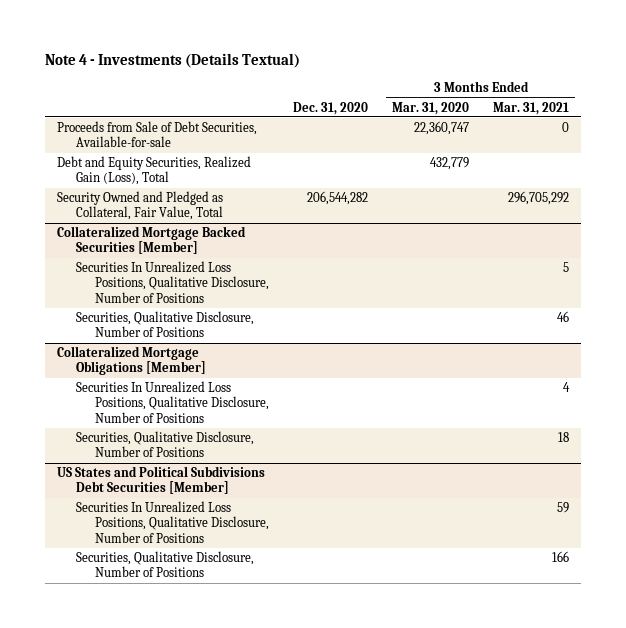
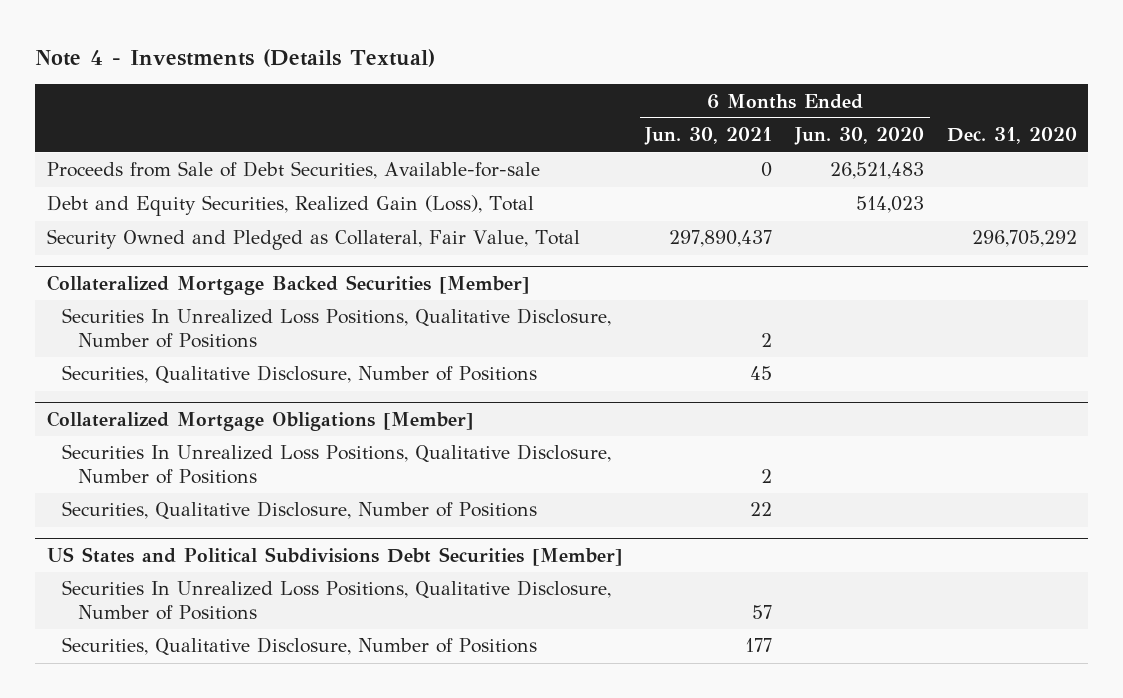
- | Dec. 31, 2020 | 3 Months Ended Mar. 31, 2020 | 3 Months Ended Mar. 31, 2021
+ | 6 Months Ended Jun. 30, 2021 | 6 Months Ended Jun. 30, 2020 | Dec. 31, 2020
- Security Owned and Pledged as Collateral, Fair Value, Total | 206,544,282 | | 296,705,292
+ Security Owned and Pledged as Collateral, Fair Value, Total | 297,890,437 | | 296,705,292

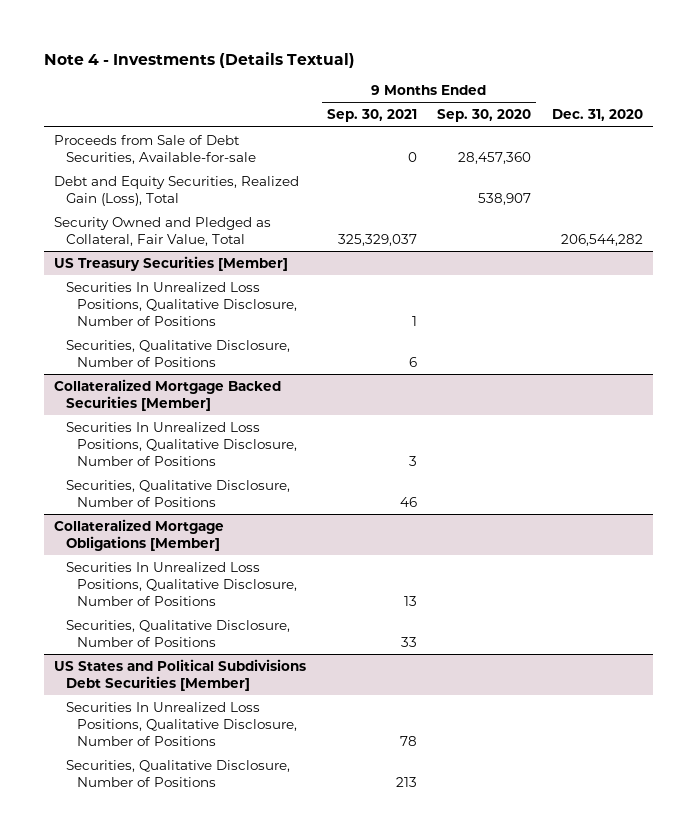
- | 6 Months Ended Jun. 30, 2021 | 6 Months Ended Jun. 30, 2020 | Dec. 31, 2020
+ | 9 Months Ended Sep. 30, 2021 | 9 Months Ended Sep. 30, 2020 | Dec. 31, 2020
- Security Owned and Pledged as Collateral, Fair Value, Total | 297,890,437 | | 296,705,292
+ Security Owned and Pledged as Collateral, Fair Value, Total | 325,329,037 | | 206,544,282
+ US Treasury Securities [Member]
+ Securities In Unrealized Loss Positions, Qualitative Disclosure, Number of Positions | 1 | |
+ Securities, Qualitative Disclosure, Number of Positions | 6 | |

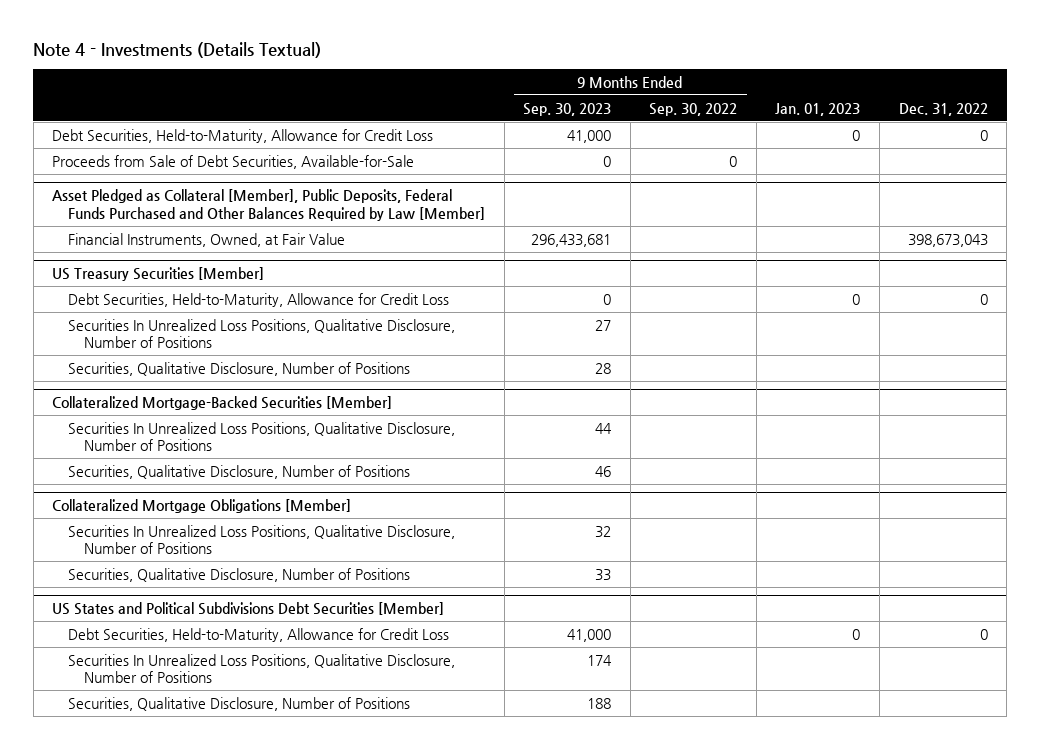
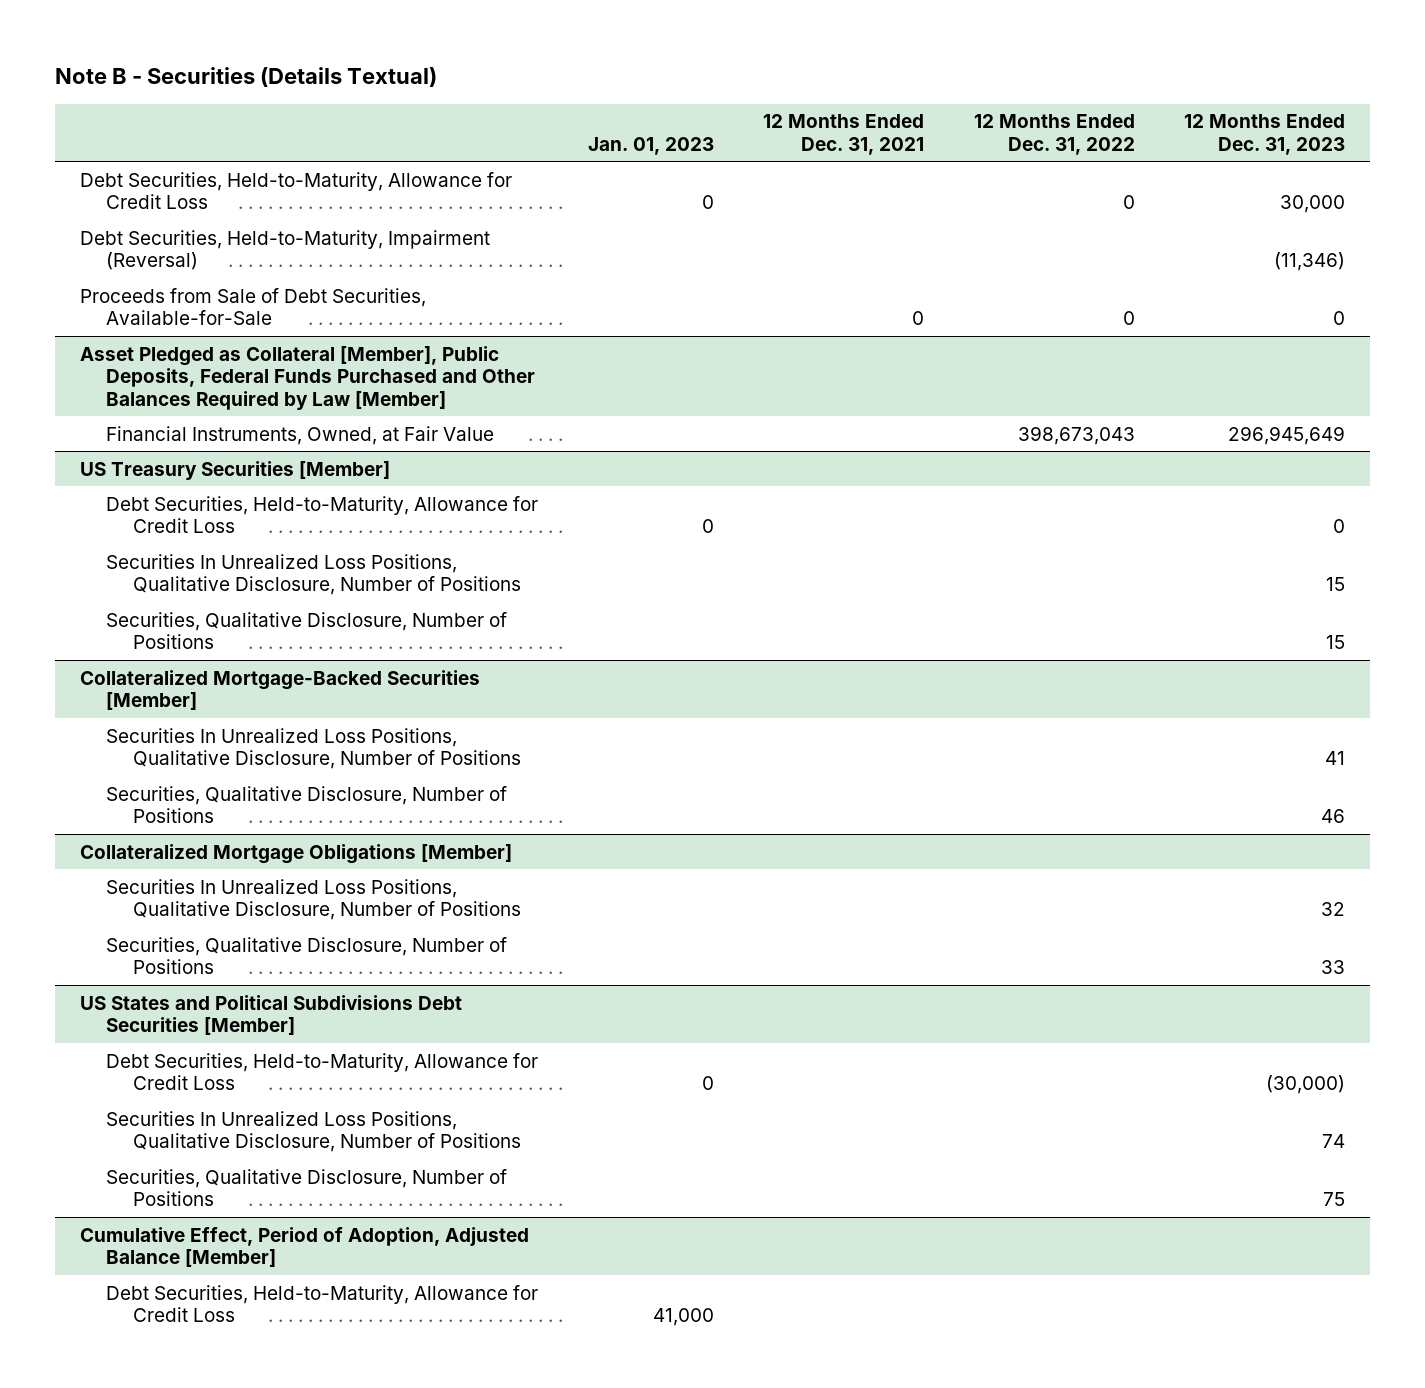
- Note 4 - Investments (Details Textual)
+ Note B - Securities (Details Textual)
- | 9 Months Ended Sep. 30, 2023 | 9 Months Ended Sep. 30, 2022 | Jan. 01, 2023 | Dec. 31, 2022
+ | Jan. 01, 2023 | 12 Months Ended Dec. 31, 2021 | 12 Months Ended Dec. 31, 2022 | 12 Months Ended Dec. 31, 2023
+ Debt Securities, Held-to-Maturity, Impairment (Reversal) | | | | (11,346)
+ Cumulative Effect, Period of Adoption, Adjusted Balance [Member]
+ Debt Securities, Held-to-Maturity, Allowance for Credit Loss | 41,000 | | |

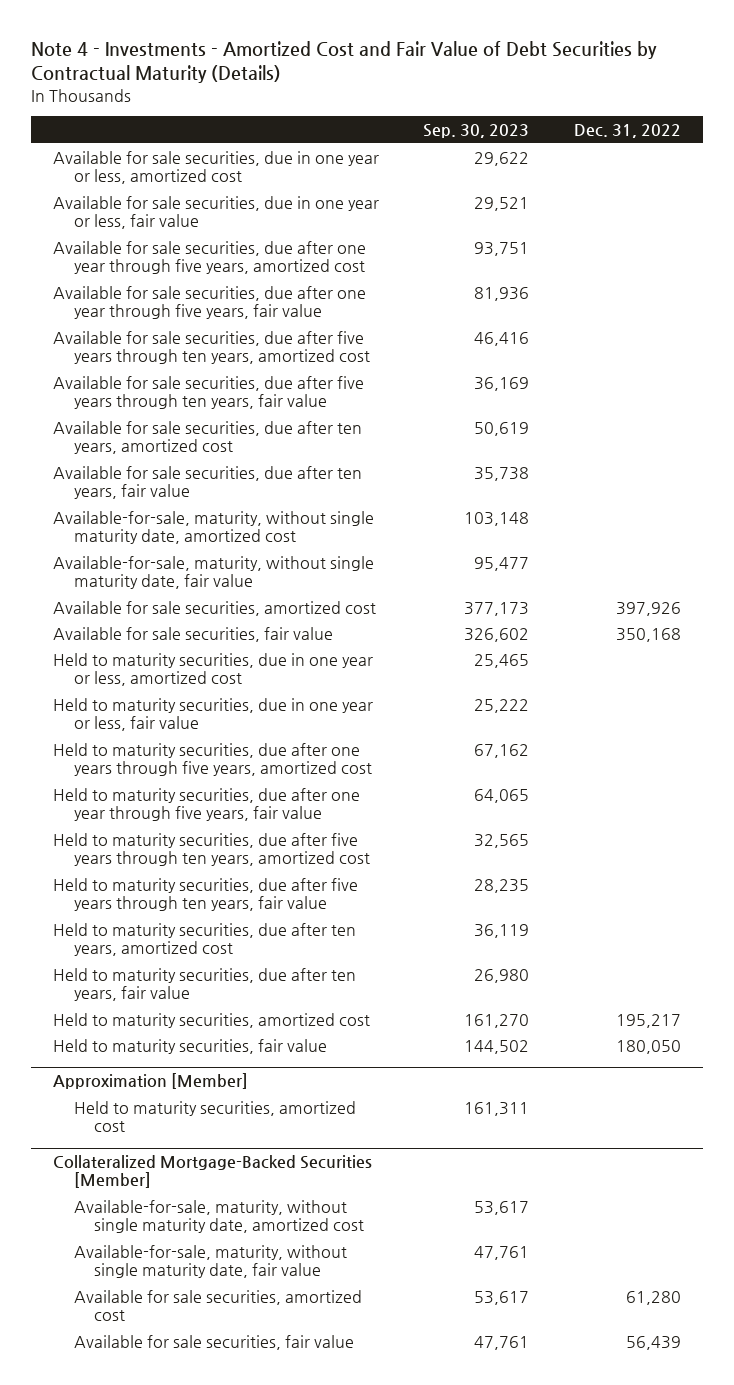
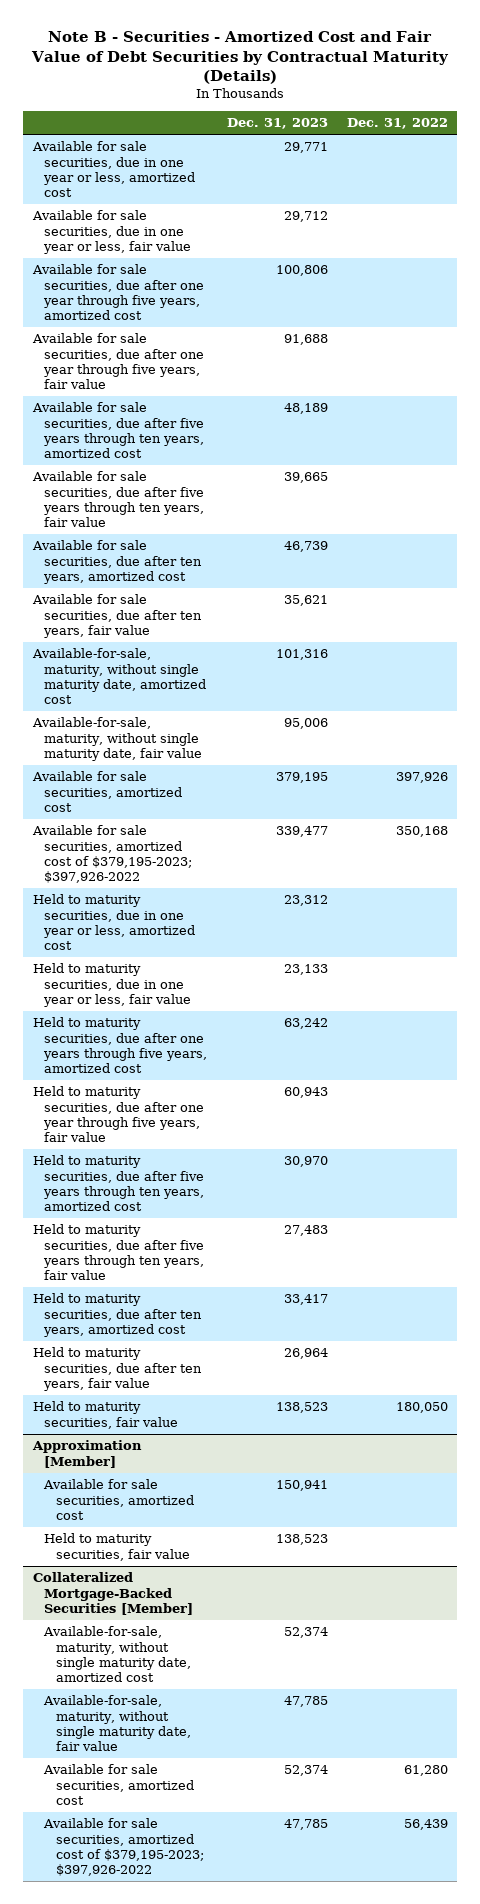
- Note 4 - Investments - Amortized Cost and Fair Value of Debt Securities by Contractual Maturity (Details)
+ Note B - Securities - Amortized Cost and Fair Value of Debt Securities by Contractual Maturity (Details)
- | Sep. 30, 2023 | Dec. 31, 2022
+ | Dec. 31, 2023 | Dec. 31, 2022
- Available for sale securities, fair value | 326,602 | 350,168
+ Available for sale securities, amortized cost of $379,195-2023; $397,926-2022 | 339,477 | 350,168
- Held to maturity securities, amortized cost | 161,270 | 195,217
@ Approximation [Member]
- Held to maturity securities, amortized cost | 161,311 |
+ Available for sale securities, amortized cost | 150,941 |
+ Held to maturity securities, fair value | 138,523 |
@ Collateralized Mortgage-Backed Securities [Member]
- Available for sale securities, fair value | 47,761 | 56,439
+ Available for sale securities, amortized cost of $379,195-2023; $397,926-2022 | 47,785 | 56,439

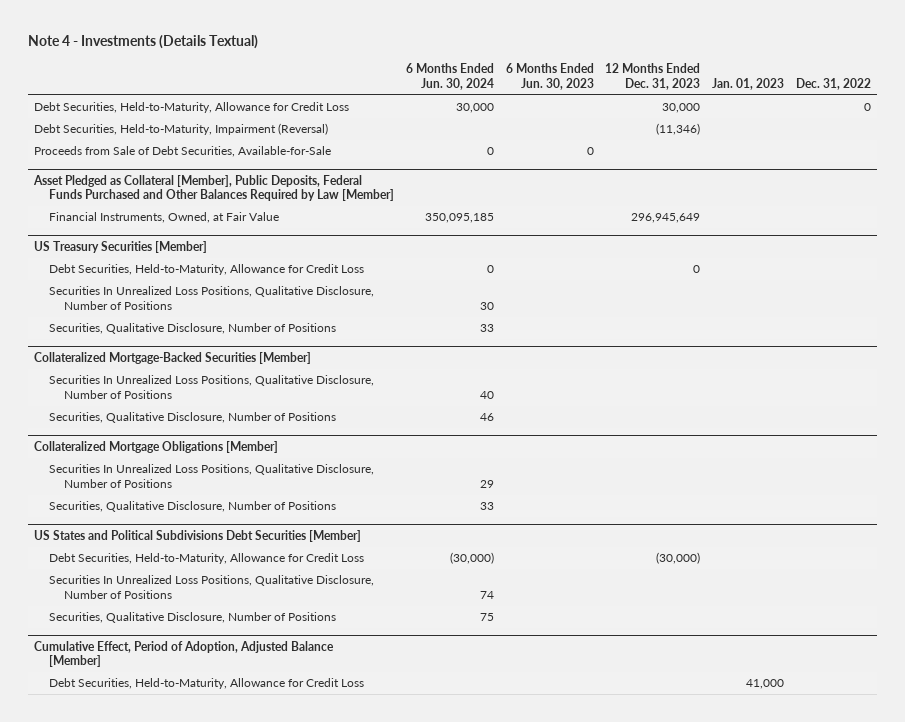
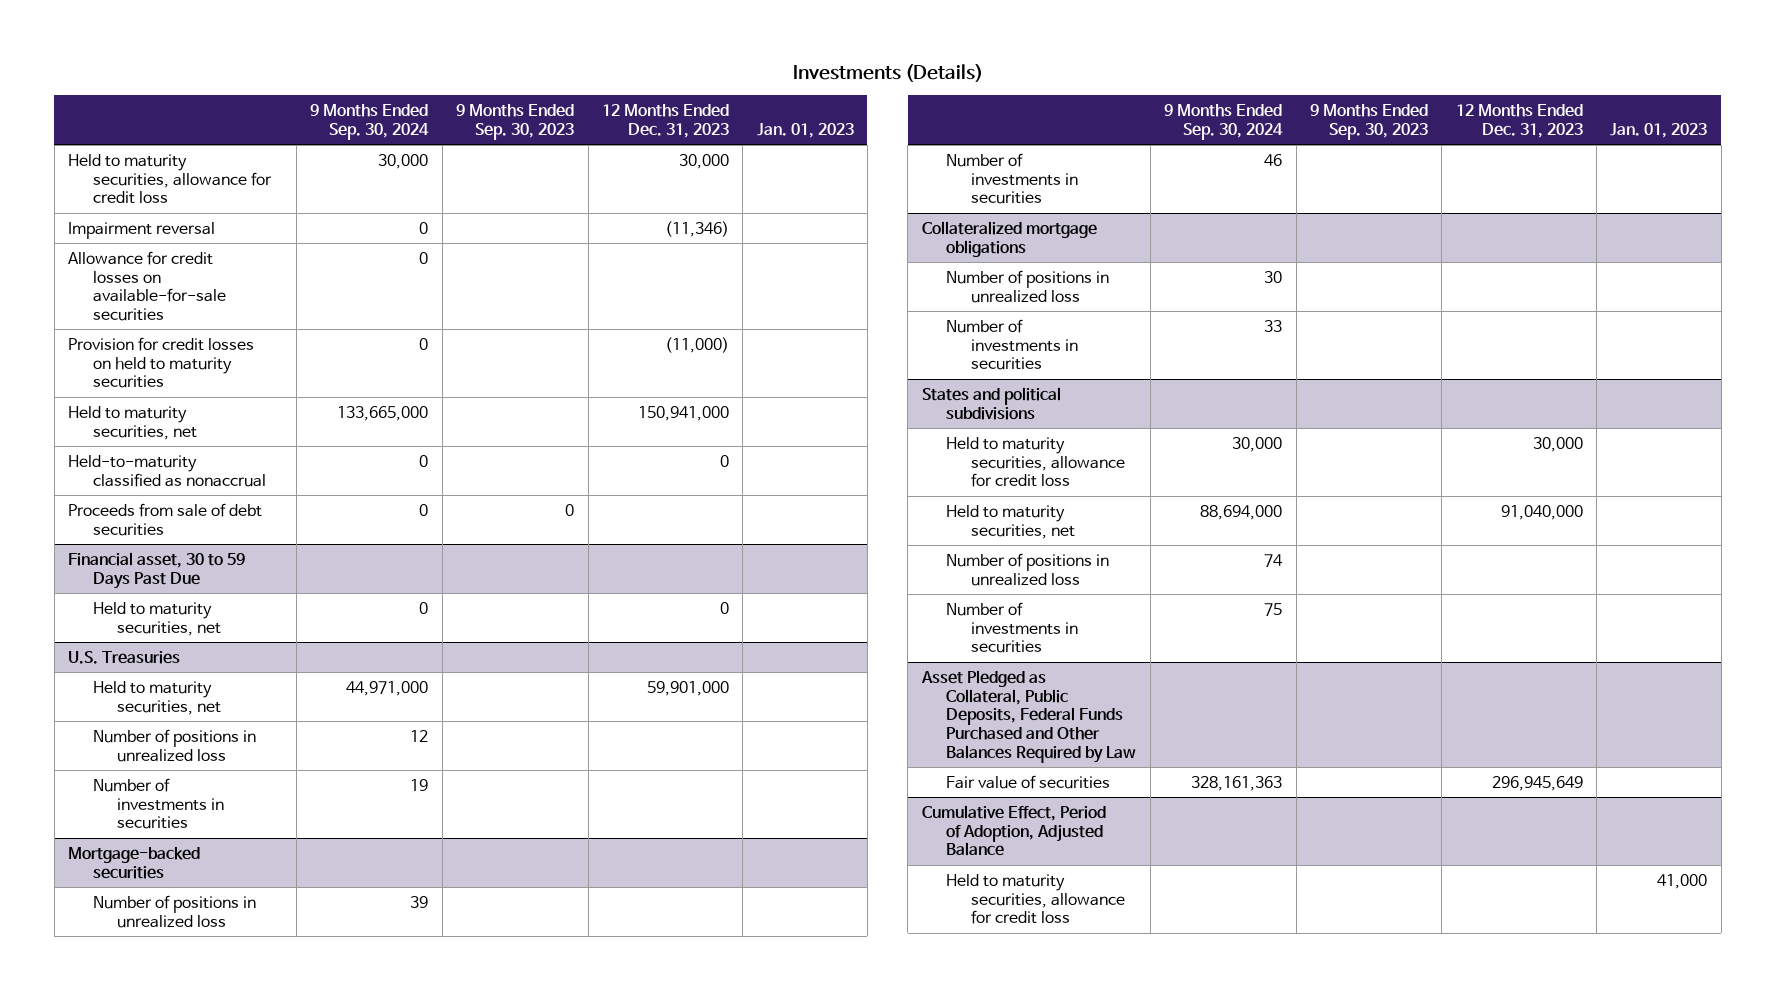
- Note 4 - Investments (Details Textual)
+ Investments (Details)
- | 6 Months Ended Jun. 30, 2024 | 6 Months Ended Jun. 30, 2023 | 12 Months Ended Dec. 31, 2023 | Jan. 01, 2023 | Dec. 31, 2022
+ | 9 Months Ended Sep. 30, 2024 | 9 Months Ended Sep. 30, 2023 | 12 Months Ended Dec. 31, 2023 | Jan. 01, 2023
- Debt Securities, Held-to-Maturity, Allowance for Credit Loss | 30,000 | | 30,000 | | 0
- Debt Securities, Held-to-Maturity, Impairment (Reversal) | | | (11,346) | |
- Proceeds from Sale of Debt Securities, Available-for-Sale | 0 | 0 | | |
- Asset Pledged as Collateral [Member], Public Deposits, Federal Funds Purchased and Other Balances Required by Law [Member]
- Financial Instruments, Owned, at Fair Value | 350,095,185 | | 296,945,649 | |
- US Treasury Securities [Member]
- Debt Securities, Held-to-Maturity, Allowance for Credit Loss | 0 | | 0 | |
- Securities In Unrealized Loss Positions, Qualitative Disclosure, Number of Positions | 30 | | | |
- Securities, Qualitative Disclosure, Number of Positions | 33 | | | |
- Collateralized Mortgage-Backed Securities [Member]
- Securities In Unrealized Loss Positions, Qualitative Disclosure, Number of Positions | 40 | | | |
- Securities, Qualitative Disclosure, Number of Positions | 46 | | | |
- Collateralized Mortgage Obligations [Member]
- Securities In Unrealized Loss Positions, Qualitative Disclosure, Number of Positions | 29 | | | |
- Securities, Qualitative Disclosure, Number of Positions | 33 | | | |
- US States and Political Subdivisions Debt Securities [Member]
- Debt Securities, Held-to-Maturity, Allowance for Credit Loss | (30,000) | | (30,000) | |
- Securities In Unrealized Loss Positions, Qualitative Disclosure, Number of Positions | 74 | | | |
- Securities, Qualitative Disclosure, Number of Positions | 75 | | | |
- Cumulative Effect, Period of Adoption, Adjusted Balance [Member]
- Debt Securities, Held-to-Maturity, Allowance for Credit Loss | | | | 41,000 |
+ Held to maturity securities, allowance for credit loss | 30,000 | | 30,000 |
+ Impairment reversal | 0 | | (11,346) |
+ Allowance for credit losses on available-for-sale securities | 0 | | |
+ Provision for credit losses on held to maturity securities | 0 | | (11,000) |
+ Held to maturity securities, net | 133,665,000 | | 150,941,000 |
+ Held-to-maturity classified as nonaccrual | 0 | | 0 |
+ Proceeds from sale of debt securities | 0 | 0 | |
+ Financial asset, 30 to 59 Days Past Due
+ Held to maturity securities, net | 0 | | 0 |
+ U.S. Treasuries
+ Held to maturity securities, net | 44,971,000 | | 59,901,000 |
+ Number of positions in unrealized loss | 12 | | |
+ Number of investments in securities | 19 | | |
+ Mortgage-backed securities
+ Number of positions in unrealized loss | 39 | | |
+ Number of investments in securities | 46 | | |
+ Collateralized mortgage obligations
+ Number of positions in unrealized loss | 30 | | |
+ Number of investments in securities | 33 | | |
+ States and political subdivisions
+ Held to maturity securities, allowance for credit loss | 30,000 | | 30,000 |
+ Held to maturity securities, net | 88,694,000 | | 91,040,000 |
+ Number of positions in unrealized loss | 74 | | |
+ Number of investments in securities | 75 | | |
+ Asset Pledged as Collateral, Public Deposits, Federal Funds Purchased and Other Balances Required by Law
+ Fair value of securities | 328,161,363 | | 296,945,649 |
+ Cumulative Effect, Period of Adoption, Adjusted Balance
+ Held to maturity securities, allowance for credit loss | | | | 41,000

